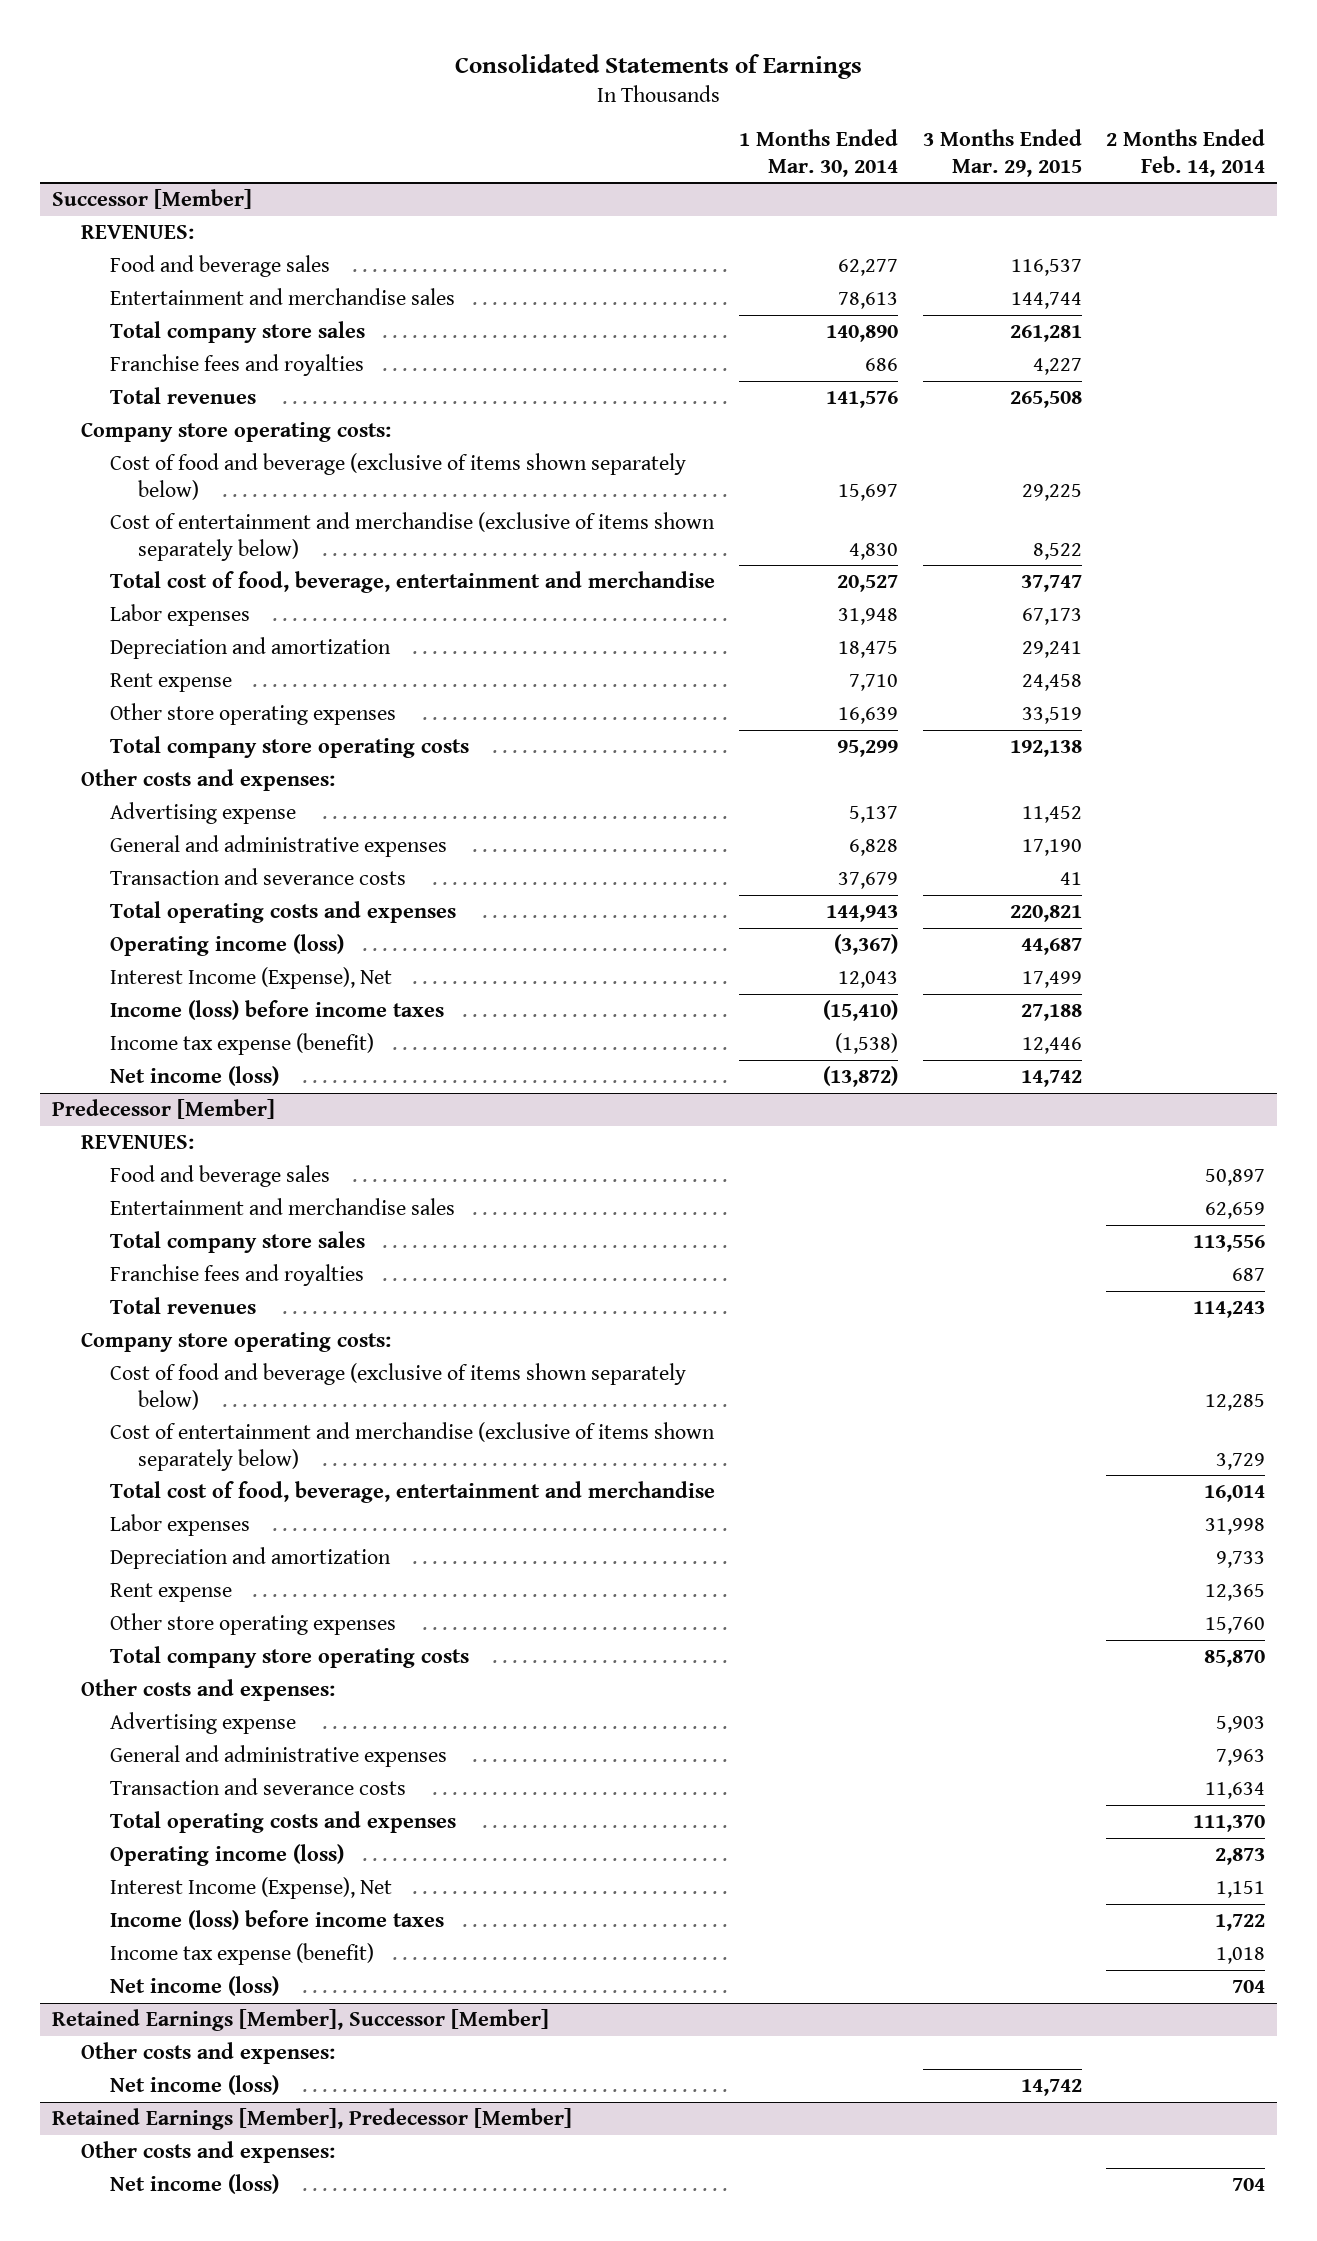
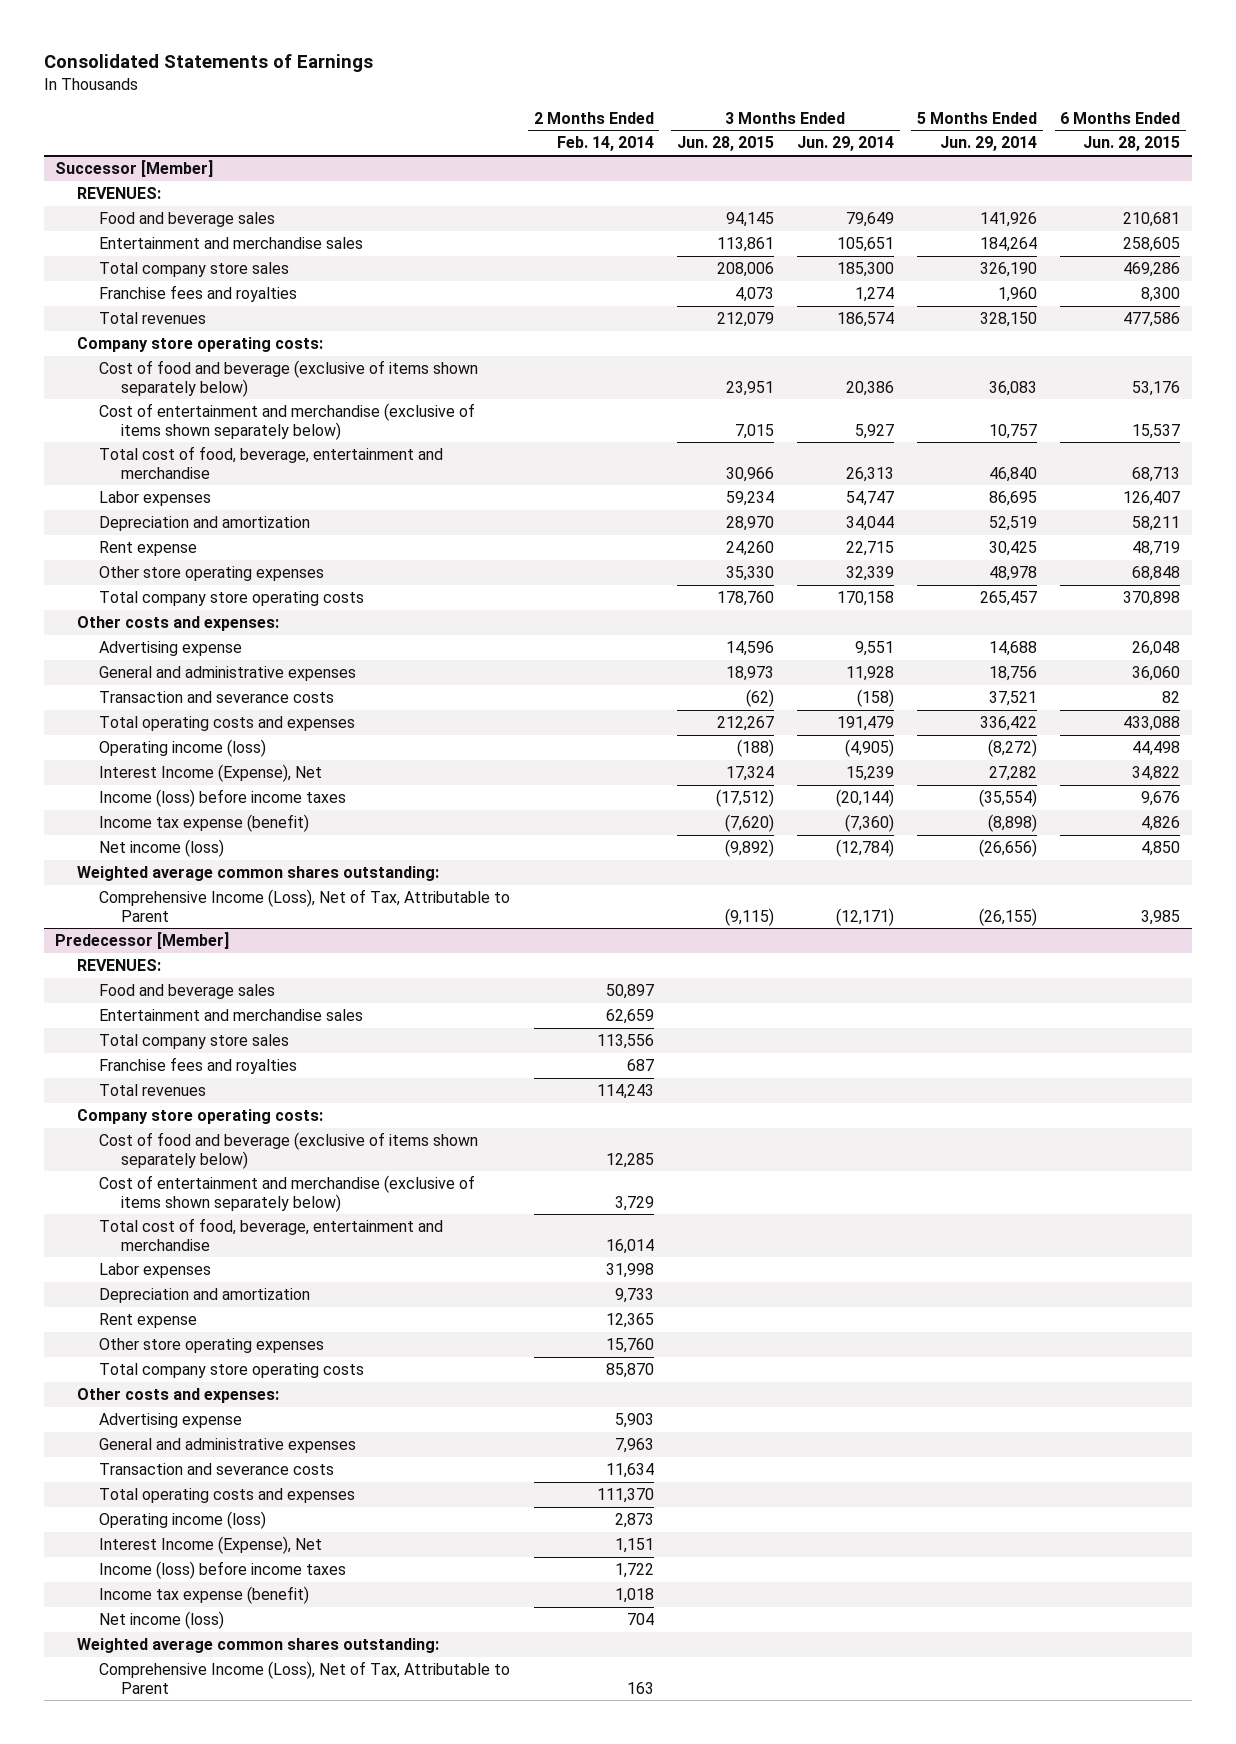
- | 1 Months Ended Mar. 30, 2014 | 3 Months Ended Mar. 29, 2015 | 2 Months Ended Feb. 14, 2014
+ | 2 Months Ended Feb. 14, 2014 | 3 Months Ended Jun. 28, 2015 | 3 Months Ended Jun. 29, 2014 | 5 Months Ended Jun. 29, 2014 | 6 Months Ended Jun. 28, 2015
@ Successor [Member]
+ Weighted average common shares outstanding:
+ Comprehensive Income (Loss), Net of Tax, Attributable to Parent | | (9,115) | (12,171) | (26,155) | 3,985
- Retained Earnings [Member], Successor [Member]
- Other costs and expenses:
- Net income (loss) | | 14,742 |
- Retained Earnings [Member], Predecessor [Member]
- Other costs and expenses:
- Net income (loss) | | | 704
@ Predecessor [Member]
+ Weighted average common shares outstanding:
+ Comprehensive Income (Loss), Net of Tax, Attributable to Parent | 163 | | | |

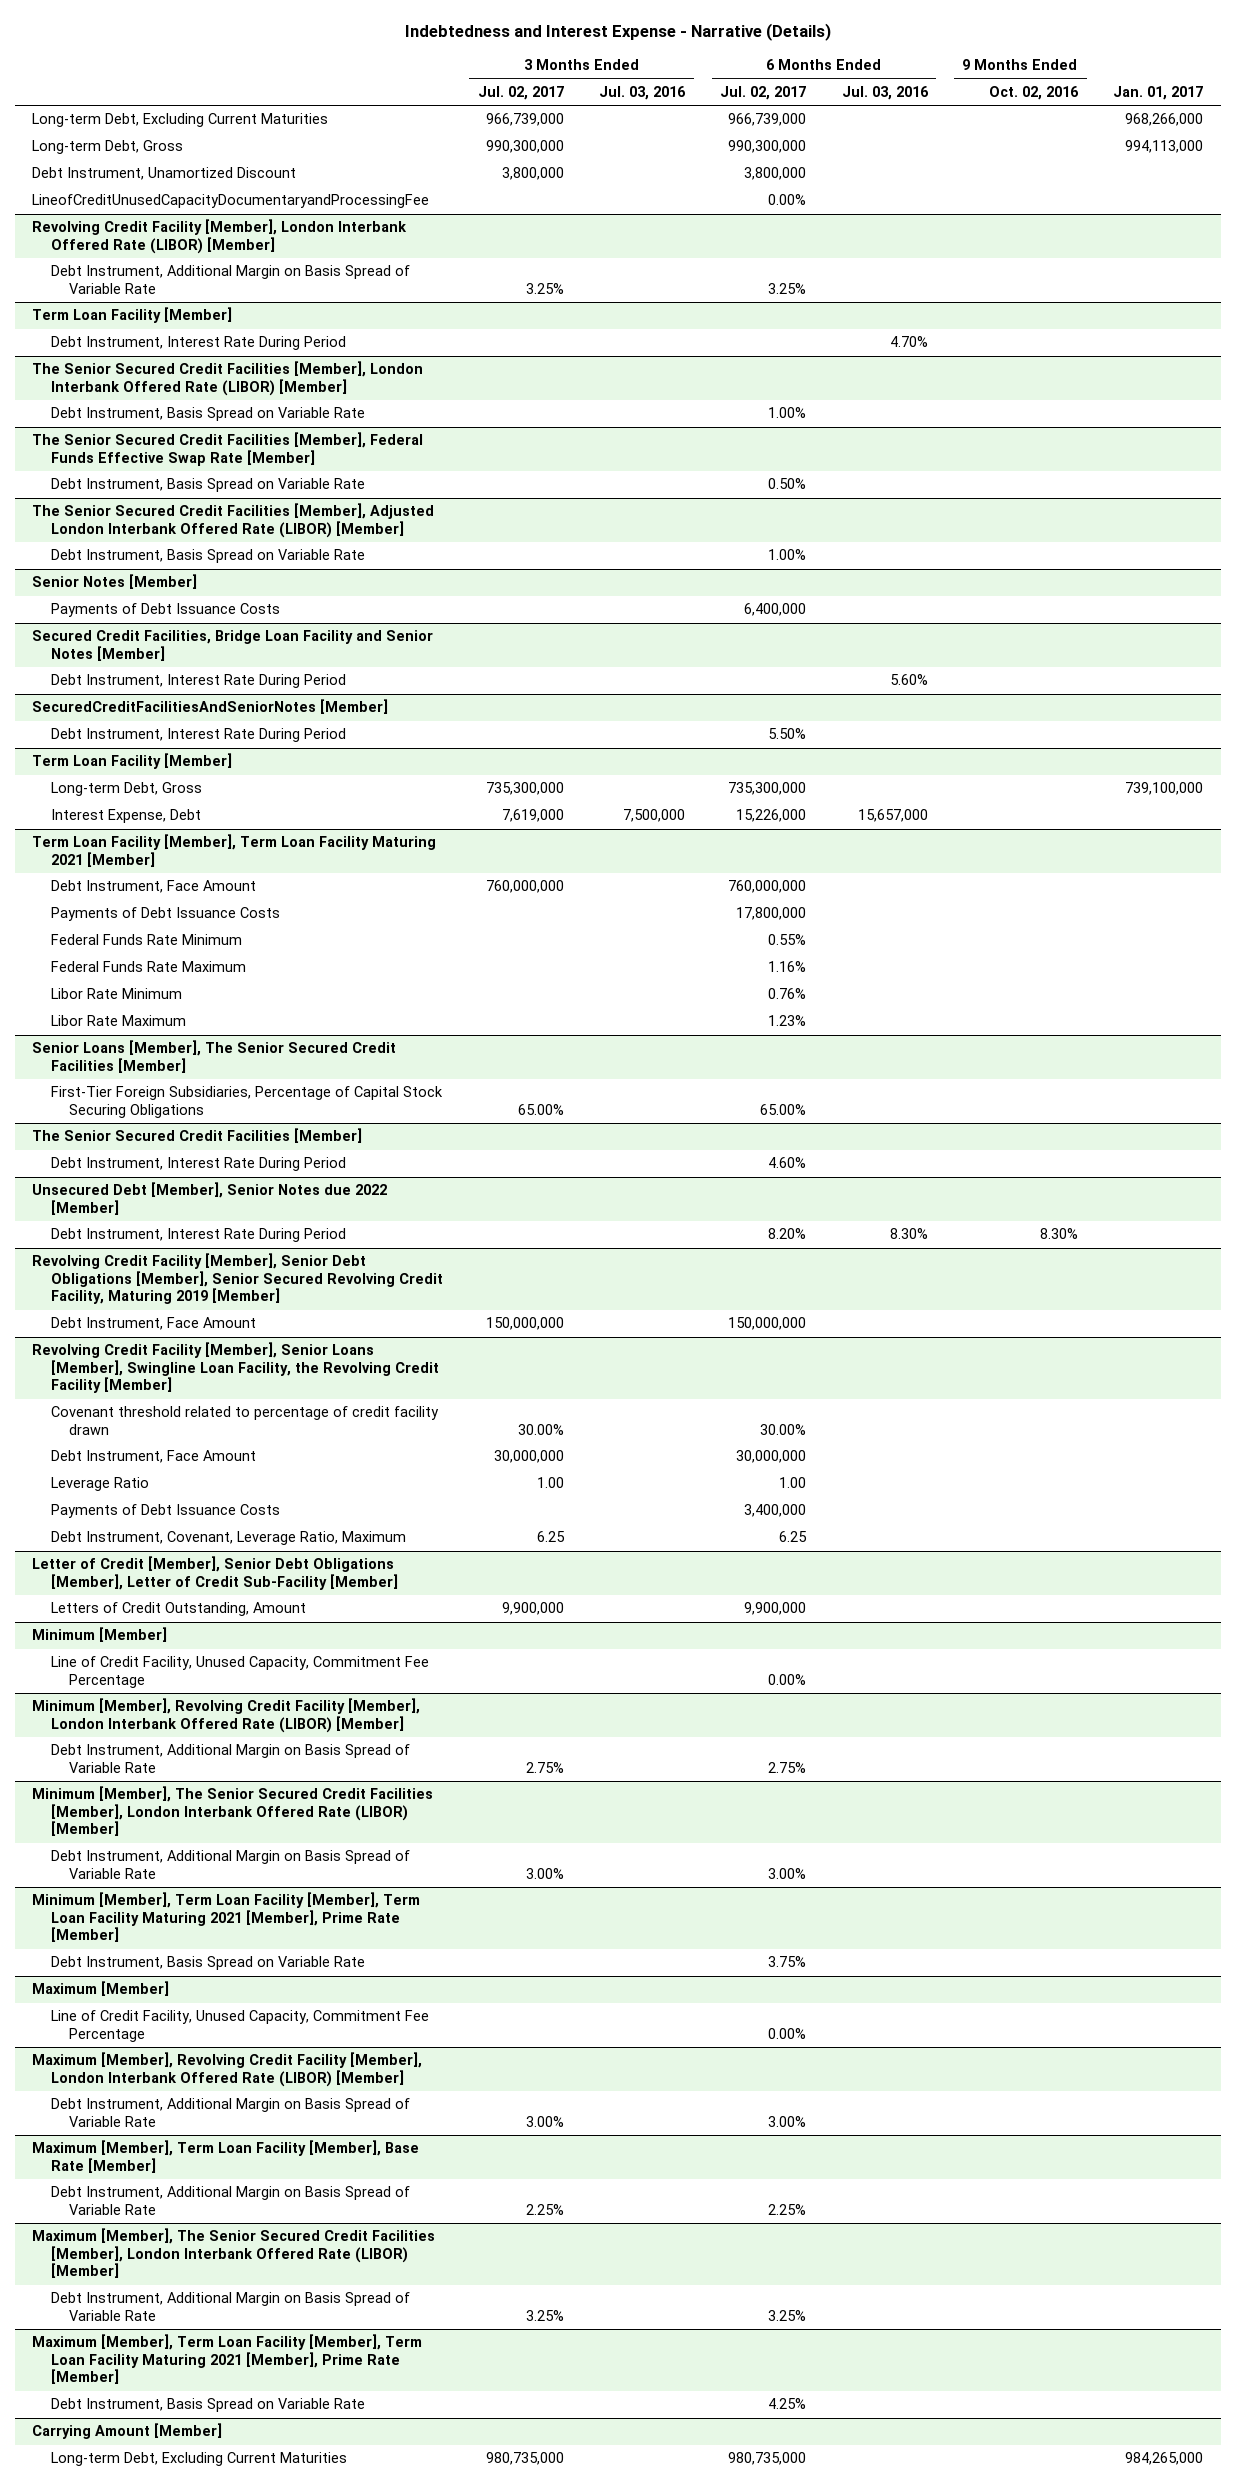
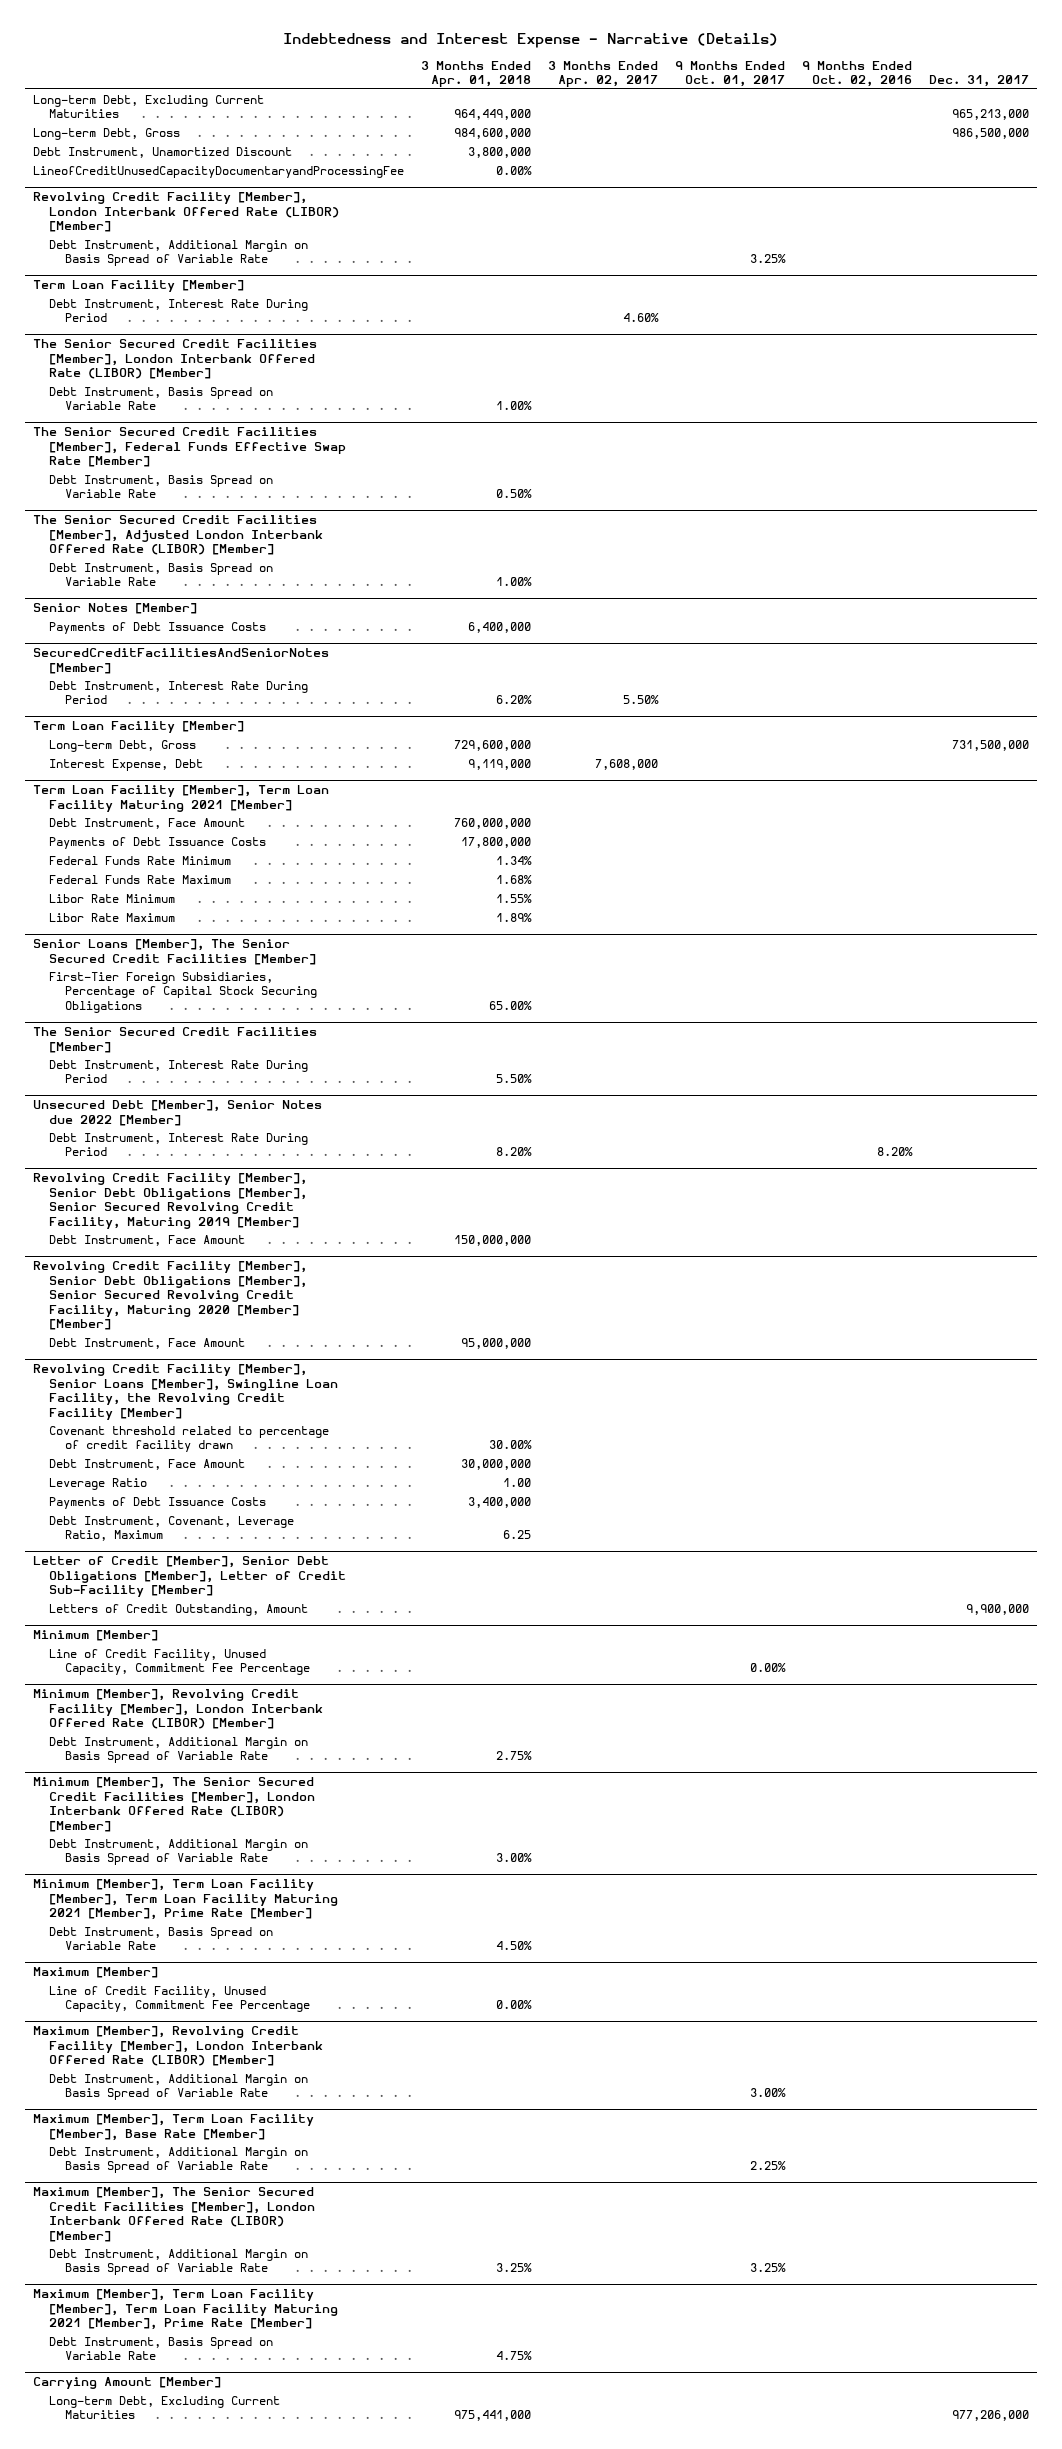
- | 3 Months Ended Jul. 02, 2017 | 3 Months Ended Jul. 03, 2016 | 6 Months Ended Jul. 02, 2017 | 6 Months Ended Jul. 03, 2016 | 9 Months Ended Oct. 02, 2016 | Jan. 01, 2017
+ | 3 Months Ended Apr. 01, 2018 | 3 Months Ended Apr. 02, 2017 | 9 Months Ended Oct. 01, 2017 | 9 Months Ended Oct. 02, 2016 | Dec. 31, 2017
- Secured Credit Facilities, Bridge Loan Facility and Senior Notes [Member]
- Debt Instrument, Interest Rate During Period | | | | 5.60% | |
@ Unsecured Debt [Member], Senior Notes due 2022 [Member]
- Debt Instrument, Interest Rate During Period | | | 8.20% | 8.30% | 8.30% |
+ Debt Instrument, Interest Rate During Period | 8.20% | | | 8.20% |
+ Revolving Credit Facility [Member], Senior Debt Obligations [Member], Senior Secured Revolving Credit Facility, Maturing 2020 [Member] [Member]
+ Debt Instrument, Face Amount | 95,000,000 | | | |

